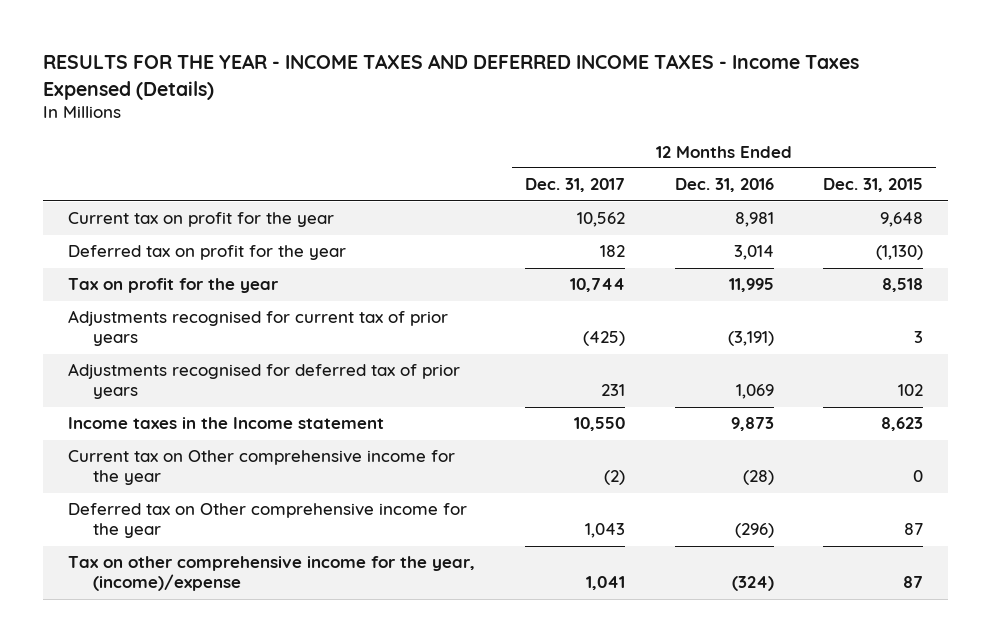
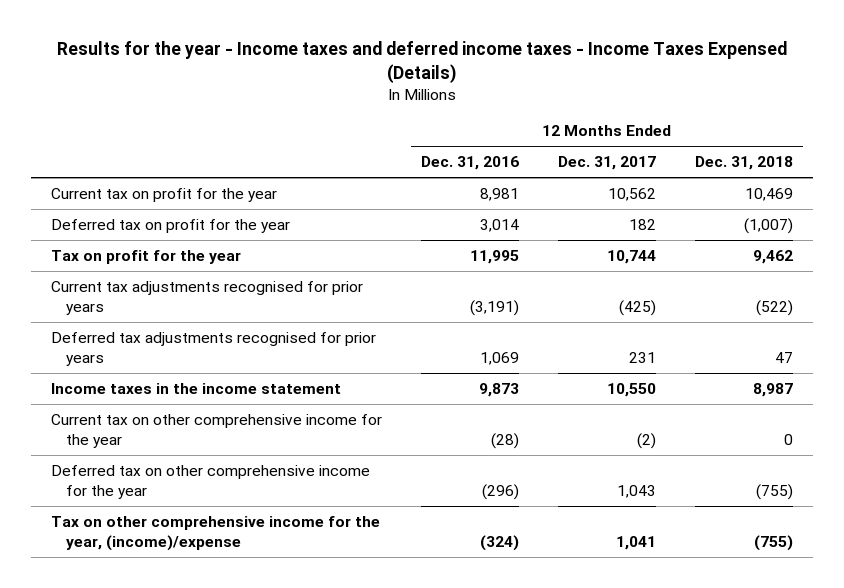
- RESULTS FOR THE YEAR - INCOME TAXES AND DEFERRED INCOME TAXES - Income Taxes Expensed (Details)
+ Results for the year - Income taxes and deferred income taxes - Income Taxes Expensed (Details)
- | 12 Months Ended Dec. 31, 2017 | 12 Months Ended Dec. 31, 2016 | 12 Months Ended Dec. 31, 2015
+ | 12 Months Ended Dec. 31, 2016 | 12 Months Ended Dec. 31, 2017 | 12 Months Ended Dec. 31, 2018
- Adjustments recognised for current tax of prior years | (425) | (3,191) | 3
- Adjustments recognised for deferred tax of prior years | 231 | 1,069 | 102
- Income taxes in the Income statement | 10,550 | 9,873 | 8,623
- Current tax on Other comprehensive income for the year | (2) | (28) | 0
- Deferred tax on Other comprehensive income for the year | 1,043 | (296) | 87
+ Current tax adjustments recognised for prior years | (3,191) | (425) | (522)
+ Deferred tax adjustments recognised for prior years | 1,069 | 231 | 47
+ Income taxes in the income statement | 9,873 | 10,550 | 8,987
+ Current tax on other comprehensive income for the year | (28) | (2) | 0
+ Deferred tax on other comprehensive income for the year | (296) | 1,043 | (755)

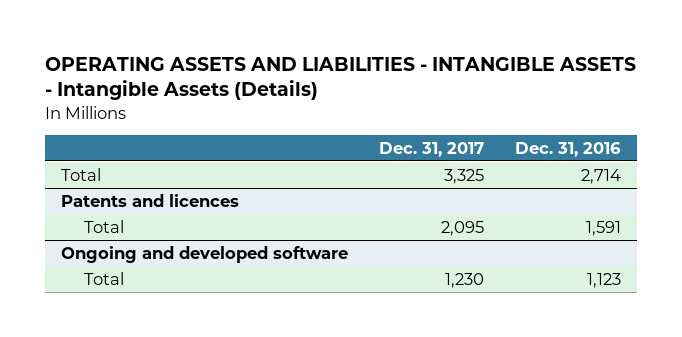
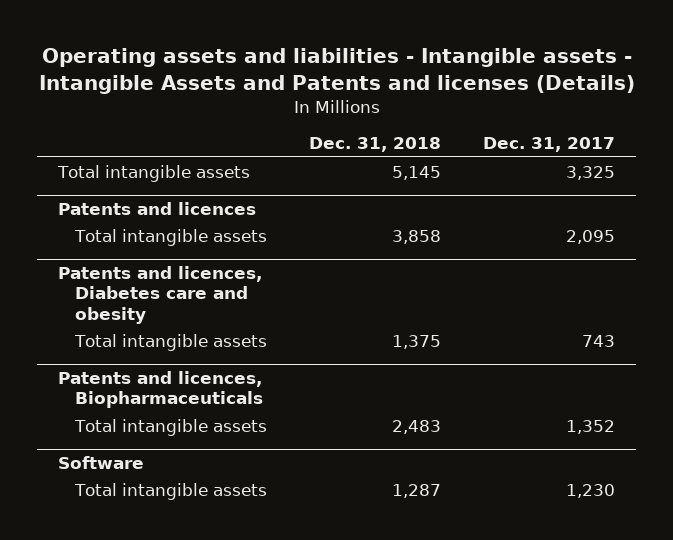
- OPERATING ASSETS AND LIABILITIES - INTANGIBLE ASSETS - Intangible Assets (Details)
+ Operating assets and liabilities - Intangible assets - Intangible Assets and Patents and licenses (Details)
- | Dec. 31, 2017 | Dec. 31, 2016
+ | Dec. 31, 2018 | Dec. 31, 2017
- Total | 3,325 | 2,714
+ Total intangible assets | 5,145 | 3,325
@ Patents and licences
- Total | 2,095 | 1,591
- Ongoing and developed software
- Total | 1,230 | 1,123
@ Patents and licences
+ Total intangible assets | 3,858 | 2,095
+ Patents and licences, Diabetes care and obesity
+ Total intangible assets | 1,375 | 743
+ Patents and licences, Biopharmaceuticals
+ Total intangible assets | 2,483 | 1,352
+ Software
+ Total intangible assets | 1,287 | 1,230

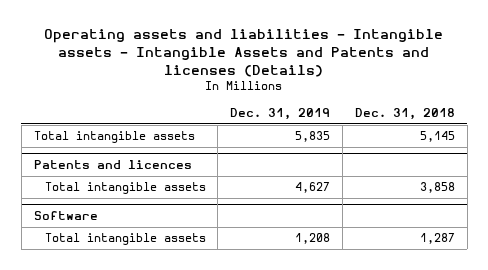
- | Dec. 31, 2018 | Dec. 31, 2017
+ | Dec. 31, 2019 | Dec. 31, 2018
- Patents and licences, Diabetes care and obesity
- Total intangible assets | 1,375 | 743
- Patents and licences, Biopharmaceuticals
- Total intangible assets | 2,483 | 1,352

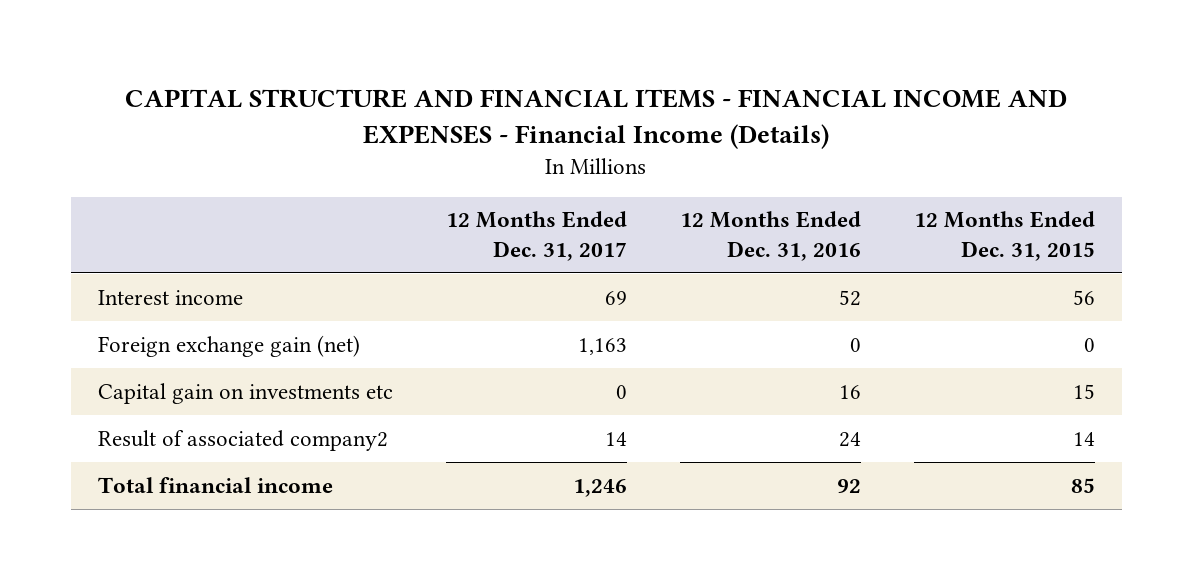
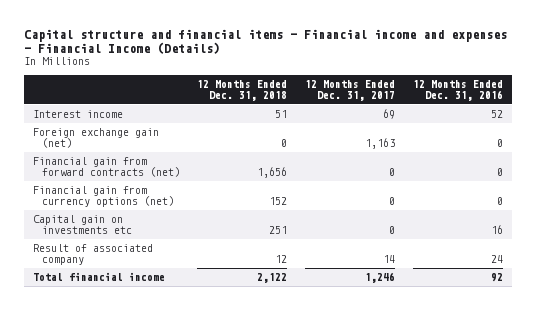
- CAPITAL STRUCTURE AND FINANCIAL ITEMS - FINANCIAL INCOME AND EXPENSES - Financial Income (Details)
+ Capital structure and financial items - Financial income and expenses - Financial Income (Details)
- | 12 Months Ended Dec. 31, 2017 | 12 Months Ended Dec. 31, 2016 | 12 Months Ended Dec. 31, 2015
+ | 12 Months Ended Dec. 31, 2018 | 12 Months Ended Dec. 31, 2017 | 12 Months Ended Dec. 31, 2016
+ Financial gain from forward contracts (net) | 1,656 | 0 | 0
+ Financial gain from currency options (net) | 152 | 0 | 0
- Result of associated company2 | 14 | 24 | 14
+ Result of associated company | 12 | 14 | 24

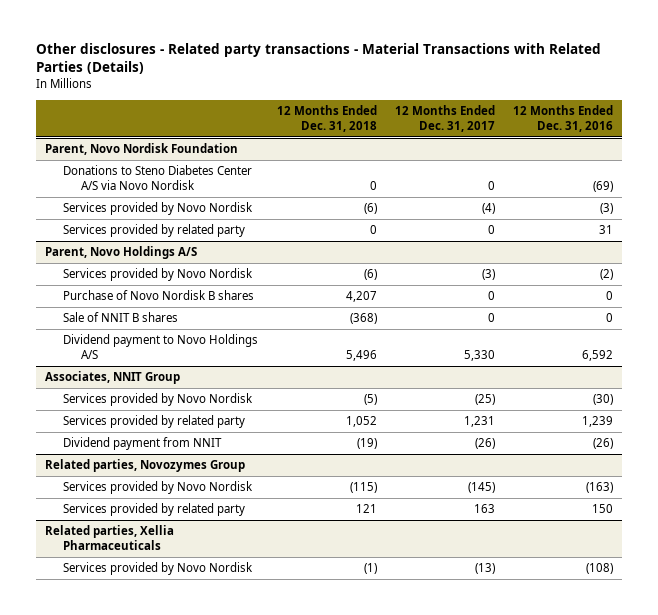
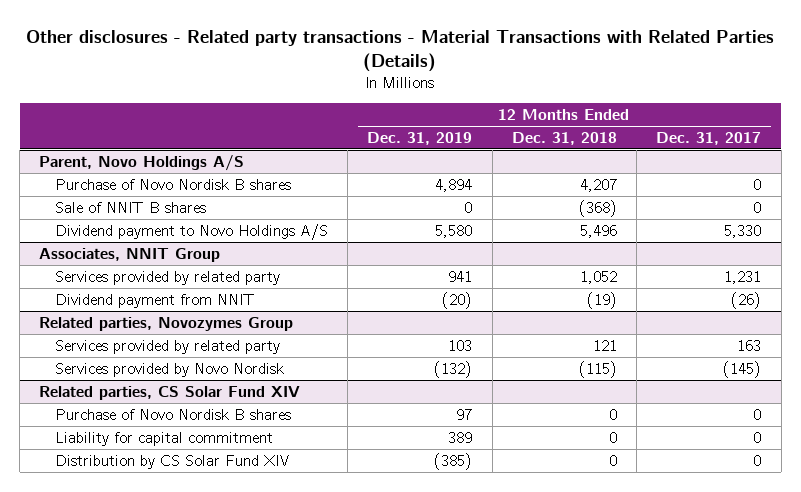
- | 12 Months Ended Dec. 31, 2018 | 12 Months Ended Dec. 31, 2017 | 12 Months Ended Dec. 31, 2016
+ | 12 Months Ended Dec. 31, 2019 | 12 Months Ended Dec. 31, 2018 | 12 Months Ended Dec. 31, 2017
- Parent, Novo Nordisk Foundation
- Donations to Steno Diabetes Center A/S via Novo Nordisk | 0 | 0 | (69)
- Services provided by Novo Nordisk | (6) | (4) | (3)
- Services provided by related party | 0 | 0 | 31
@ Parent, Novo Holdings A/S
- Services provided by Novo Nordisk | (6) | (3) | (2)
@ Associates, NNIT Group
- Services provided by Novo Nordisk | (5) | (25) | (30)
- Related parties, Xellia Pharmaceuticals
- Services provided by Novo Nordisk | (1) | (13) | (108)
@ Related parties, Novozymes Group
moved down: Services provided by Novo Nordisk | (132) | (115) | (145)
+ Related parties, CS Solar Fund XIV
+ Purchase of Novo Nordisk B shares | 97 | 0 | 0
+ Liability for capital commitment | 389 | 0 | 0
+ Distribution by CS Solar Fund XIV | (385) | 0 | 0

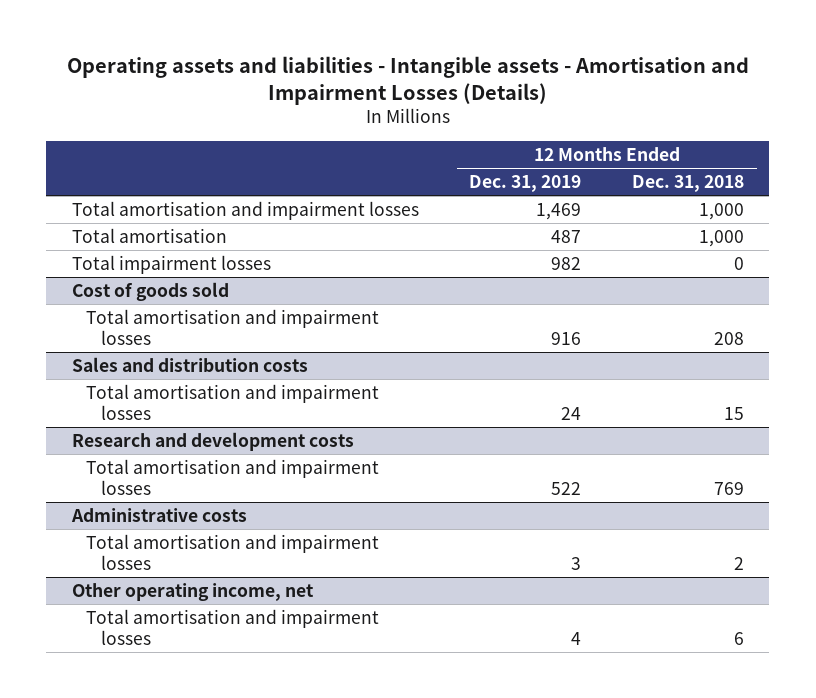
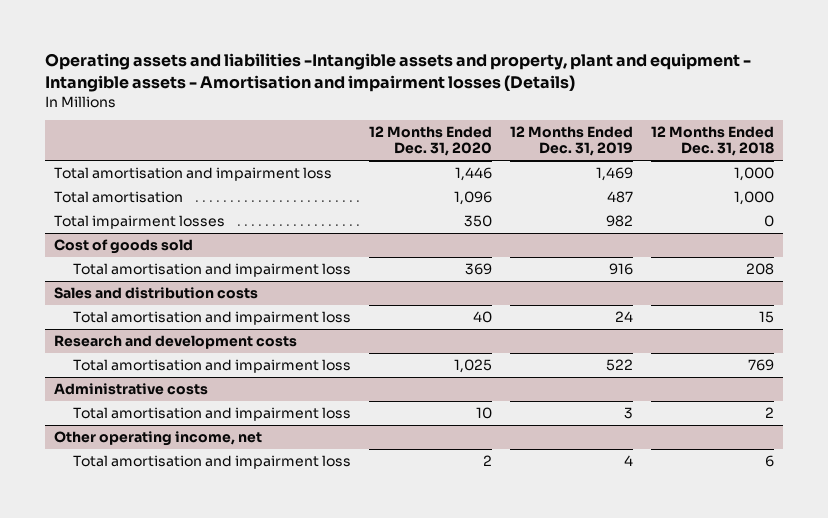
- Operating assets and liabilities - Intangible assets - Amortisation and Impairment Losses (Details)
+ Operating assets and liabilities -Intangible assets and property, plant and equipment - Intangible assets - Amortisation and impairment losses (Details)
- | 12 Months Ended Dec. 31, 2019 | 12 Months Ended Dec. 31, 2018
+ | 12 Months Ended Dec. 31, 2020 | 12 Months Ended Dec. 31, 2019 | 12 Months Ended Dec. 31, 2018
- Total amortisation and impairment losses | 1,469 | 1,000
+ Total amortisation and impairment loss | 1,446 | 1,469 | 1,000
@ Cost of goods sold
- Total amortisation and impairment losses | 916 | 208
+ Total amortisation and impairment loss | 369 | 916 | 208
@ Sales and distribution costs
- Total amortisation and impairment losses | 24 | 15
+ Total amortisation and impairment loss | 40 | 24 | 15
@ Research and development costs
- Total amortisation and impairment losses | 522 | 769
+ Total amortisation and impairment loss | 1,025 | 522 | 769
@ Administrative costs
- Total amortisation and impairment losses | 3 | 2
+ Total amortisation and impairment loss | 10 | 3 | 2
@ Other operating income, net
- Total amortisation and impairment losses | 4 | 6
+ Total amortisation and impairment loss | 2 | 4 | 6

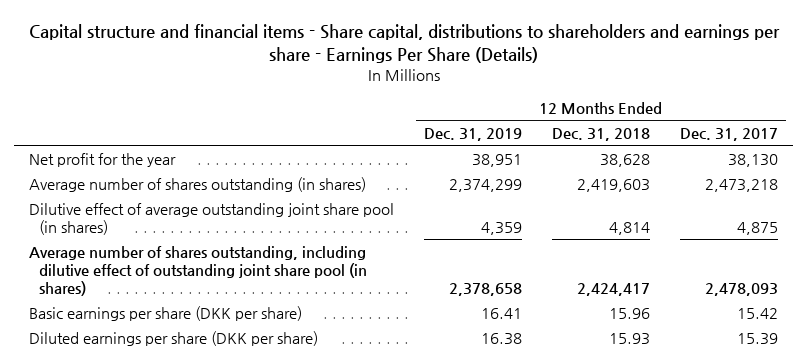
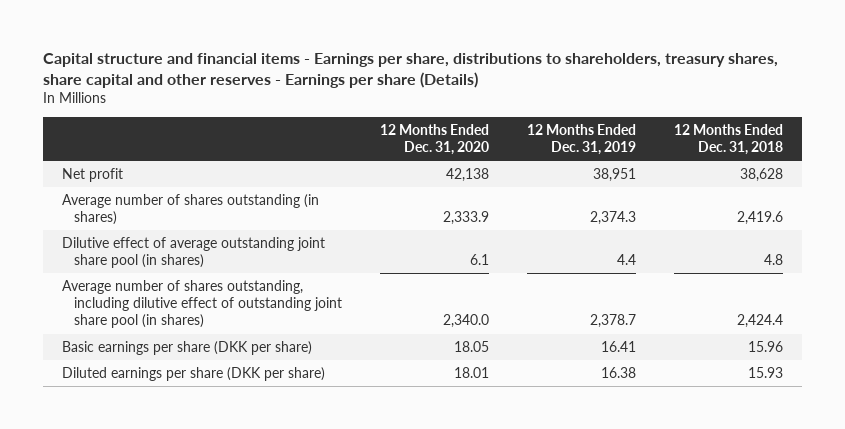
- Capital structure and financial items - Share capital, distributions to shareholders and earnings per share - Earnings Per Share (Details)
+ Capital structure and financial items - Earnings per share, distributions to shareholders, treasury shares, share capital and other reserves - Earnings per share (Details)
- | 12 Months Ended Dec. 31, 2019 | 12 Months Ended Dec. 31, 2018 | 12 Months Ended Dec. 31, 2017
+ | 12 Months Ended Dec. 31, 2020 | 12 Months Ended Dec. 31, 2019 | 12 Months Ended Dec. 31, 2018
- Net profit for the year | 38,951 | 38,628 | 38,130
- Average number of shares outstanding (in shares) | 2,374,299 | 2,419,603 | 2,473,218
- Dilutive effect of average outstanding joint share pool (in shares) | 4,359 | 4,814 | 4,875
- Average number of shares outstanding, including dilutive effect of outstanding joint share pool (in shares) | 2,378,658 | 2,424,417 | 2,478,093
+ Net profit | 42,138 | 38,951 | 38,628
+ Average number of shares outstanding (in shares) | 2,333.9 | 2,374.3 | 2,419.6
+ Dilutive effect of average outstanding joint share pool (in shares) | 6.1 | 4.4 | 4.8
+ Average number of shares outstanding, including dilutive effect of outstanding joint share pool (in shares) | 2,340.0 | 2,378.7 | 2,424.4

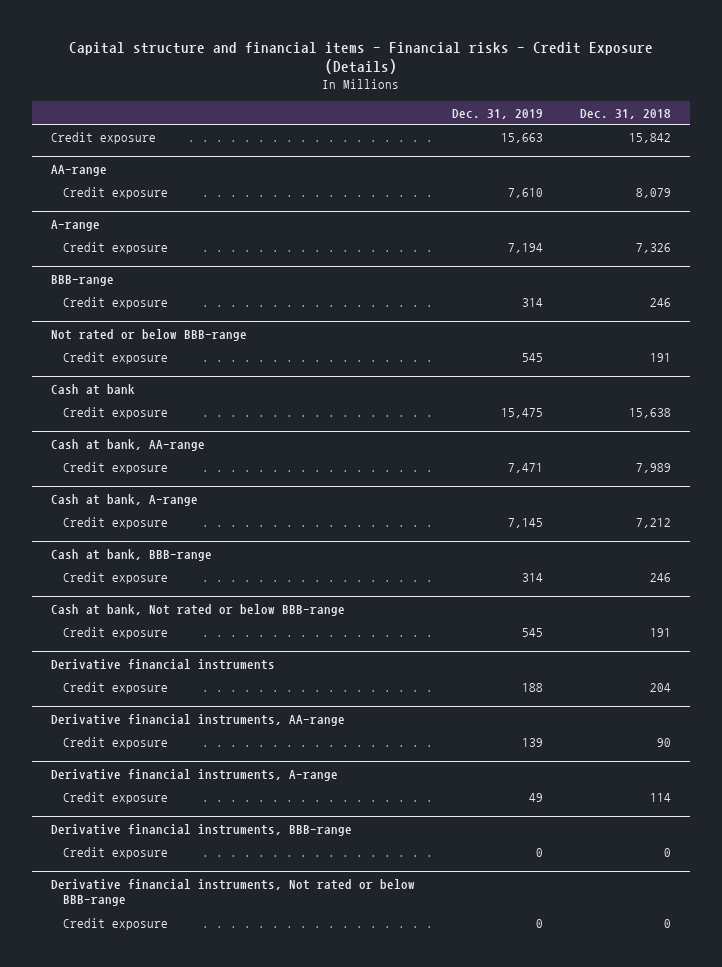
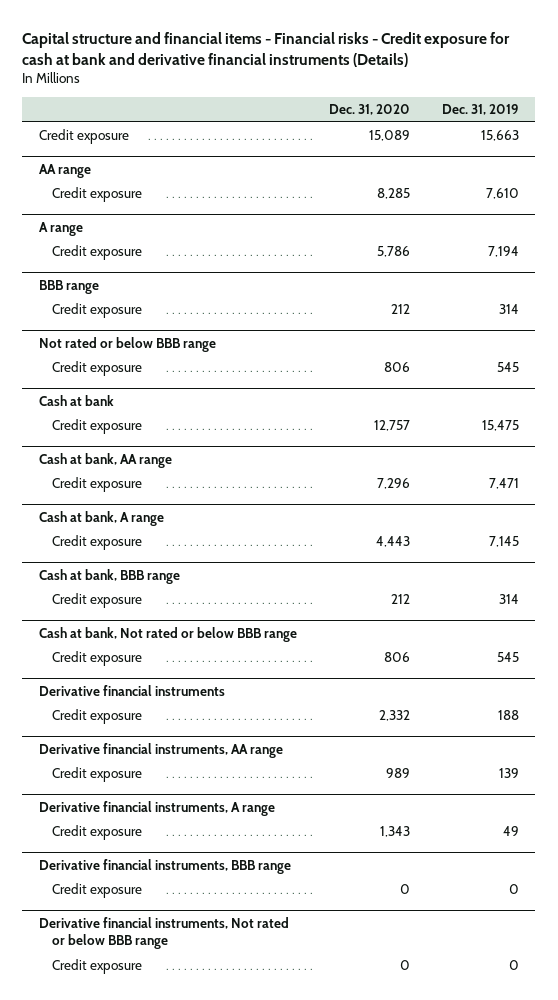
- Capital structure and financial items - Financial risks - Credit Exposure (Details)
+ Capital structure and financial items - Financial risks - Credit exposure for cash at bank and derivative financial instruments (Details)
- | Dec. 31, 2019 | Dec. 31, 2018
+ | Dec. 31, 2020 | Dec. 31, 2019
- AA-range
+ AA range
- A-range
+ A range
- BBB-range
+ BBB range
- Not rated or below BBB-range
+ Not rated or below BBB range
- Cash at bank, AA-range
+ Cash at bank, AA range
- Cash at bank, A-range
+ Cash at bank, A range
- Cash at bank, BBB-range
+ Cash at bank, BBB range
- Cash at bank, Not rated or below BBB-range
+ Cash at bank, Not rated or below BBB range
- Derivative financial instruments, AA-range
+ Derivative financial instruments, AA range
- Derivative financial instruments, A-range
+ Derivative financial instruments, A range
- Derivative financial instruments, BBB-range
+ Derivative financial instruments, BBB range
- Derivative financial instruments, Not rated or below BBB-range
+ Derivative financial instruments, Not rated or below BBB range

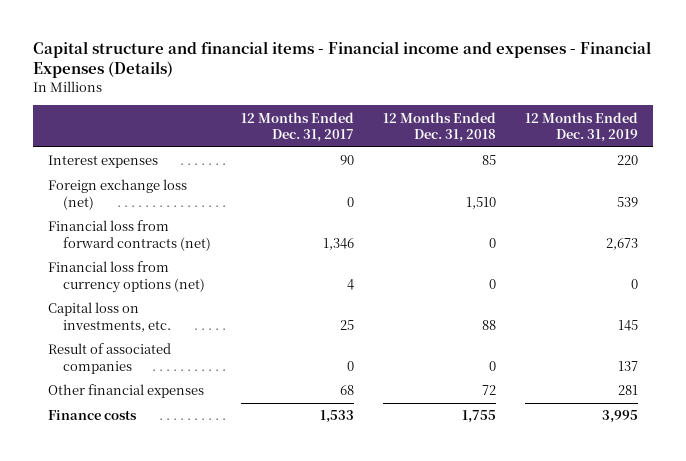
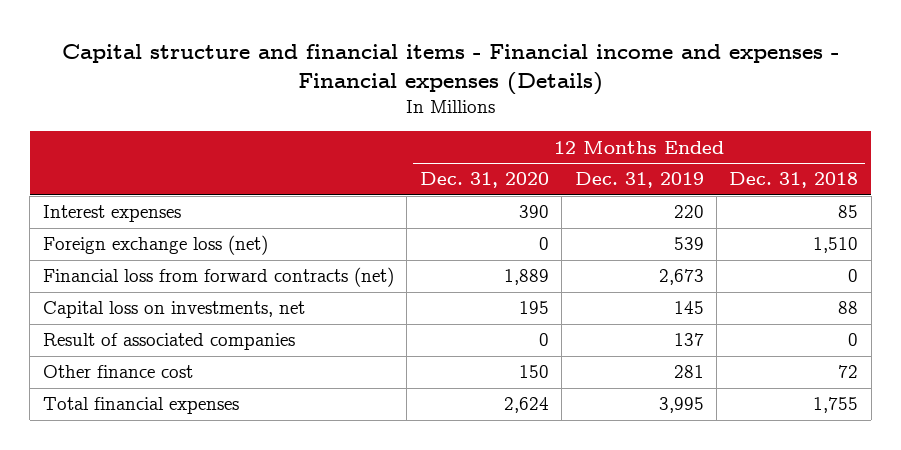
- Capital structure and financial items - Financial income and expenses - Financial Expenses (Details)
+ Capital structure and financial items - Financial income and expenses - Financial expenses (Details)
- | 12 Months Ended Dec. 31, 2017 | 12 Months Ended Dec. 31, 2018 | 12 Months Ended Dec. 31, 2019
+ | 12 Months Ended Dec. 31, 2020 | 12 Months Ended Dec. 31, 2019 | 12 Months Ended Dec. 31, 2018
- Financial loss from currency options (net) | 4 | 0 | 0
- Capital loss on investments, etc. | 25 | 88 | 145
+ Capital loss on investments, net | 195 | 145 | 88
- Other financial expenses | 68 | 72 | 281
- Finance costs | 1,533 | 1,755 | 3,995
+ Other finance cost | 150 | 281 | 72
+ Total financial expenses | 2,624 | 3,995 | 1,755

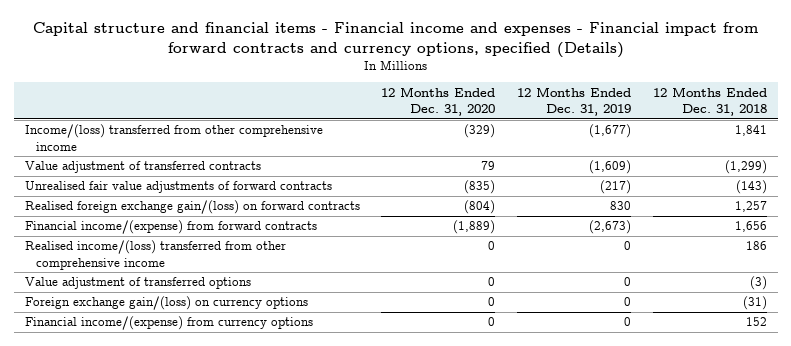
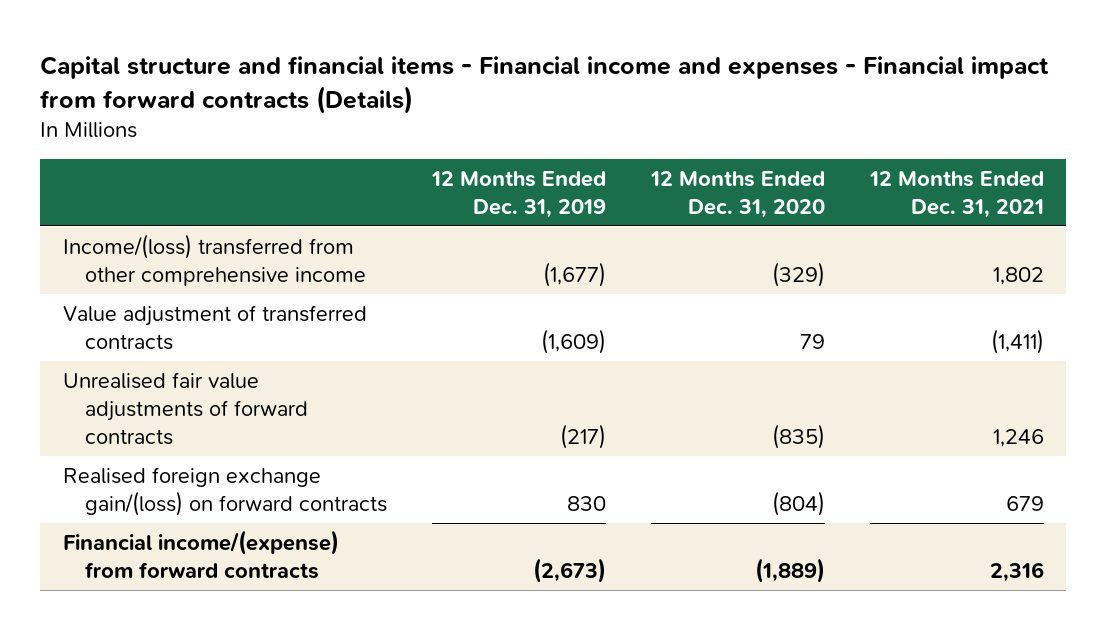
- Capital structure and financial items - Financial income and expenses - Financial impact from forward contracts and currency options, specified (Details)
+ Capital structure and financial items - Financial income and expenses - Financial impact from forward contracts (Details)
- | 12 Months Ended Dec. 31, 2020 | 12 Months Ended Dec. 31, 2019 | 12 Months Ended Dec. 31, 2018
+ | 12 Months Ended Dec. 31, 2019 | 12 Months Ended Dec. 31, 2020 | 12 Months Ended Dec. 31, 2021
- Realised income/(loss) transferred from other comprehensive income | 0 | 0 | 186
- Value adjustment of transferred options | 0 | 0 | (3)
- Foreign exchange gain/(loss) on currency options | 0 | 0 | (31)
- Financial income/(expense) from currency options | 0 | 0 | 152

